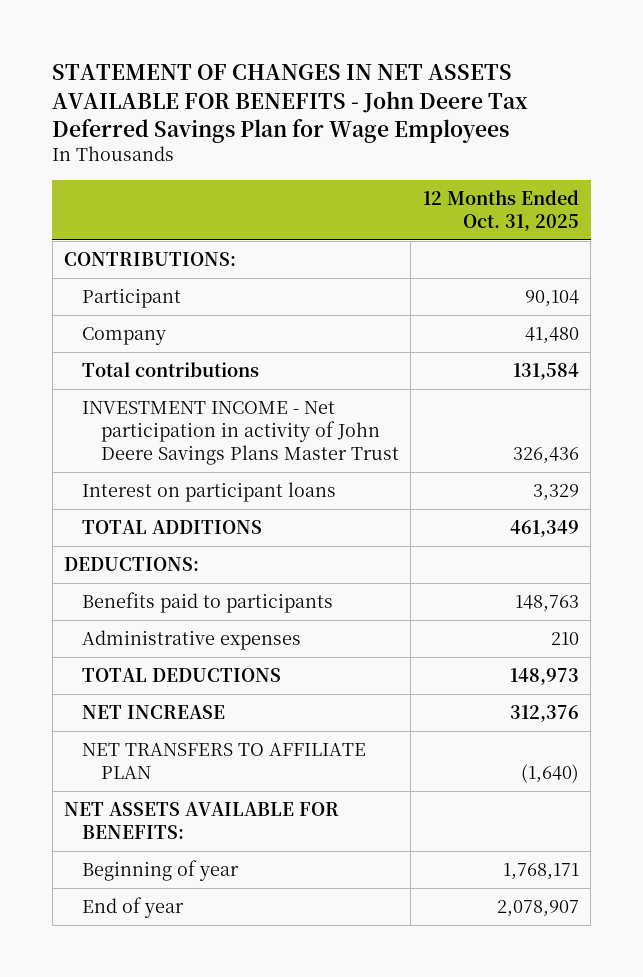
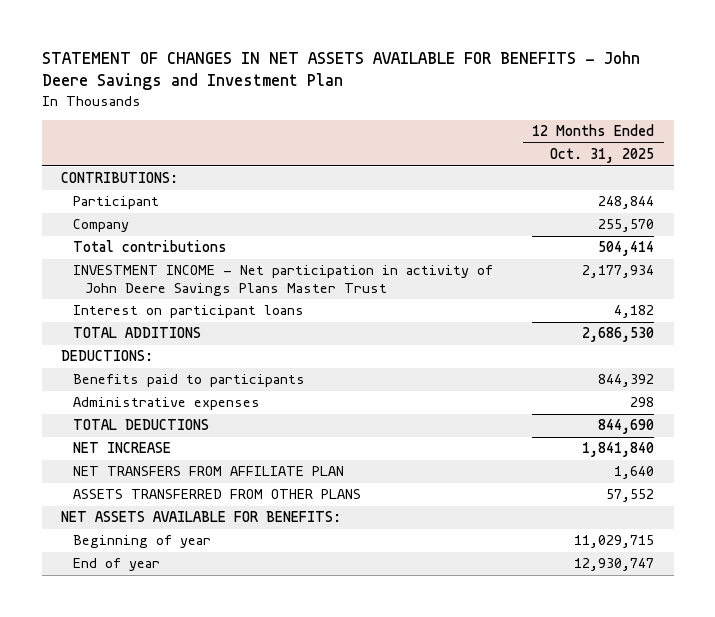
- STATEMENT OF CHANGES IN NET ASSETS AVAILABLE FOR BENEFITS - John Deere Tax Deferred Savings Plan for Wage Employees
+ STATEMENT OF CHANGES IN NET ASSETS AVAILABLE FOR BENEFITS - John Deere Savings and Investment Plan
- Participant | 90,104
- Company | 41,480
- Total contributions | 131,584
- INVESTMENT INCOME - Net participation in activity of John Deere Savings Plans Master Trust | 326,436
- Interest on participant loans | 3,329
- TOTAL ADDITIONS | 461,349
+ Participant | 248,844
+ Company | 255,570
+ Total contributions | 504,414
+ INVESTMENT INCOME - Net participation in activity of John Deere Savings Plans Master Trust | 2,177,934
+ Interest on participant loans | 4,182
+ TOTAL ADDITIONS | 2,686,530
- Benefits paid to participants | 148,763
- Administrative expenses | 210
- TOTAL DEDUCTIONS | 148,973
- NET INCREASE | 312,376
- NET TRANSFERS TO AFFILIATE PLAN | (1,640)
+ Benefits paid to participants | 844,392
+ Administrative expenses | 298
+ TOTAL DEDUCTIONS | 844,690
+ NET INCREASE | 1,841,840
+ NET TRANSFERS FROM AFFILIATE PLAN | 1,640
+ ASSETS TRANSFERRED FROM OTHER PLANS | 57,552
- Beginning of year | 1,768,171
- End of year | 2,078,907
+ Beginning of year | 11,029,715
+ End of year | 12,930,747

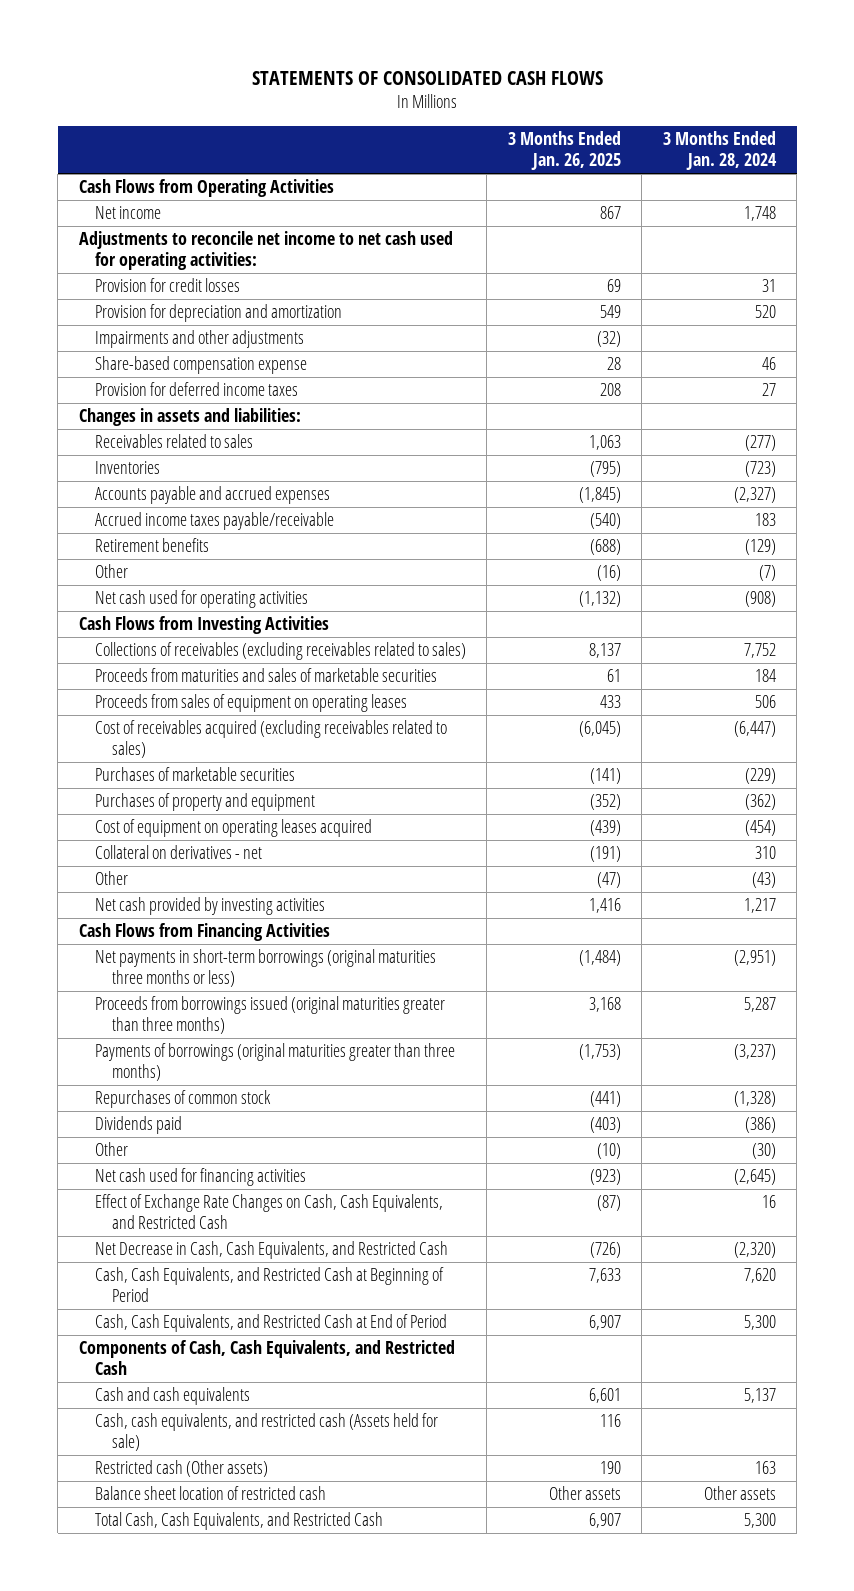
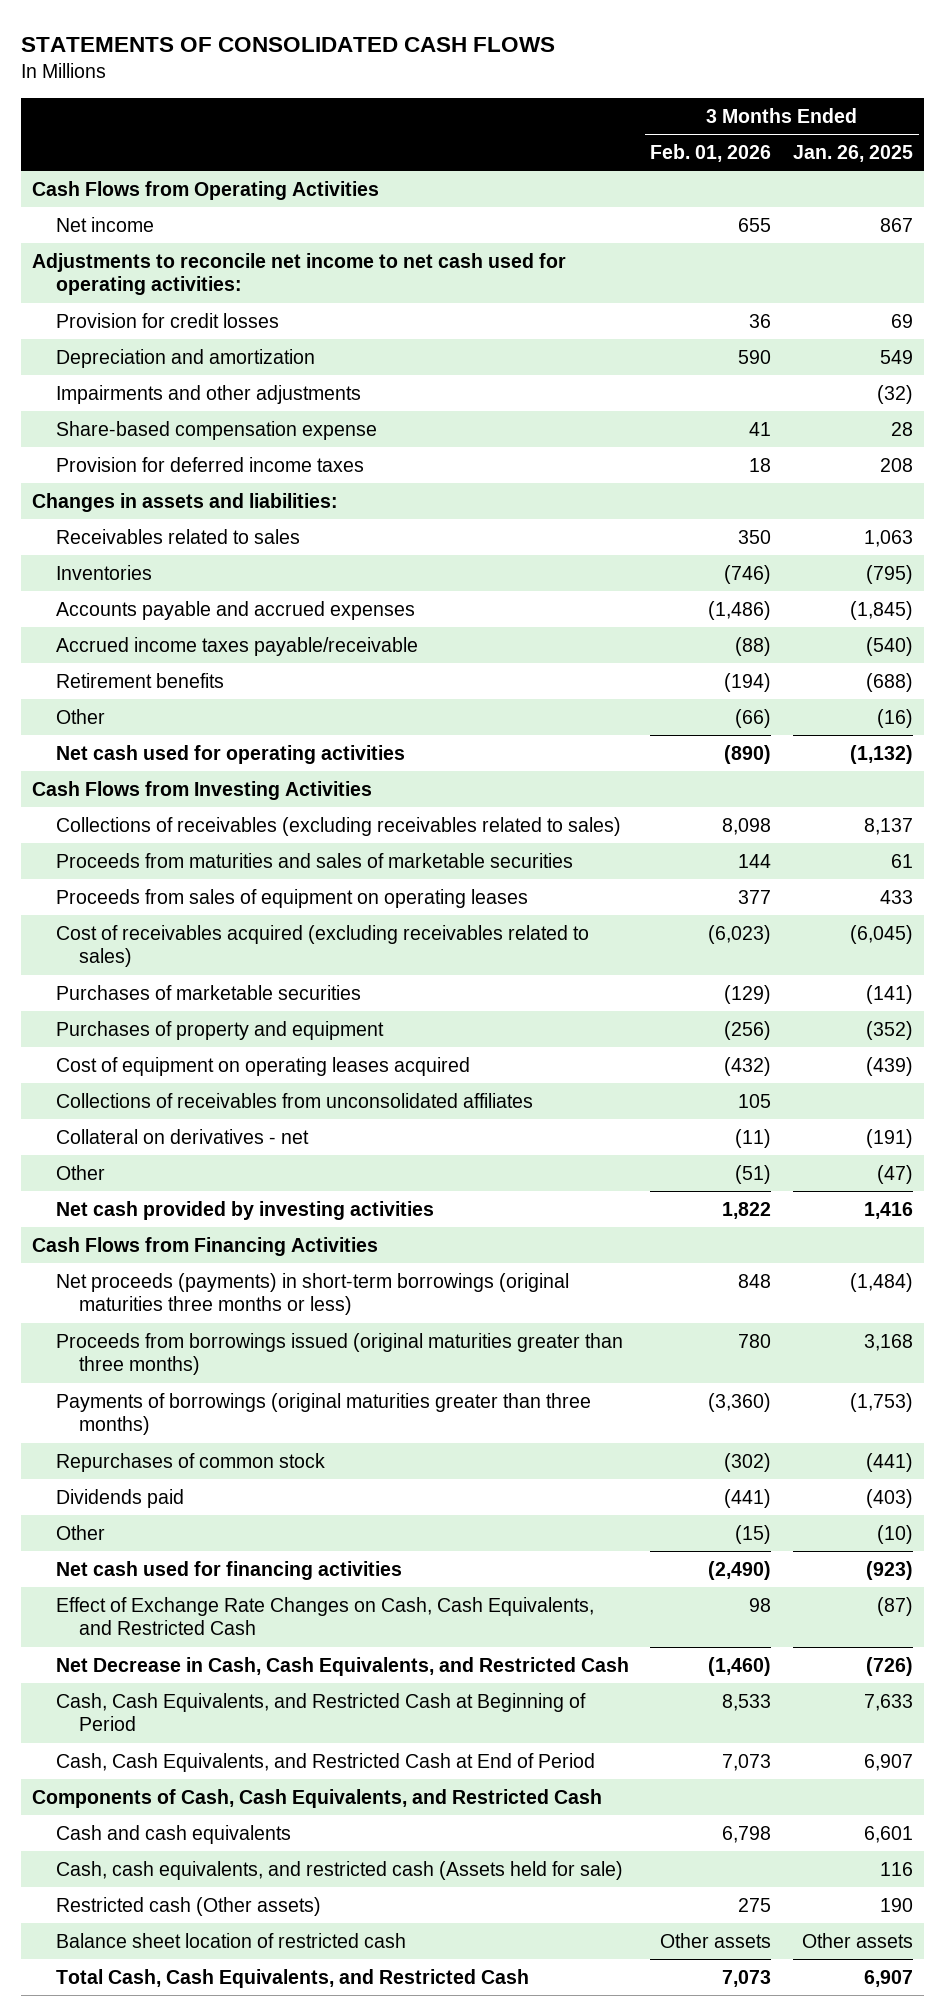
- | 3 Months Ended Jan. 26, 2025 | 3 Months Ended Jan. 28, 2024
+ | 3 Months Ended Feb. 01, 2026 | 3 Months Ended Jan. 26, 2025
- Provision for depreciation and amortization | 549 | 520
+ Depreciation and amortization | 590 | 549
+ Collections of receivables from unconsolidated affiliates | 105 |
- Net payments in short-term borrowings (original maturities three months or less) | (1,484) | (2,951)
+ Net proceeds (payments) in short-term borrowings (original maturities three months or less) | 848 | (1,484)

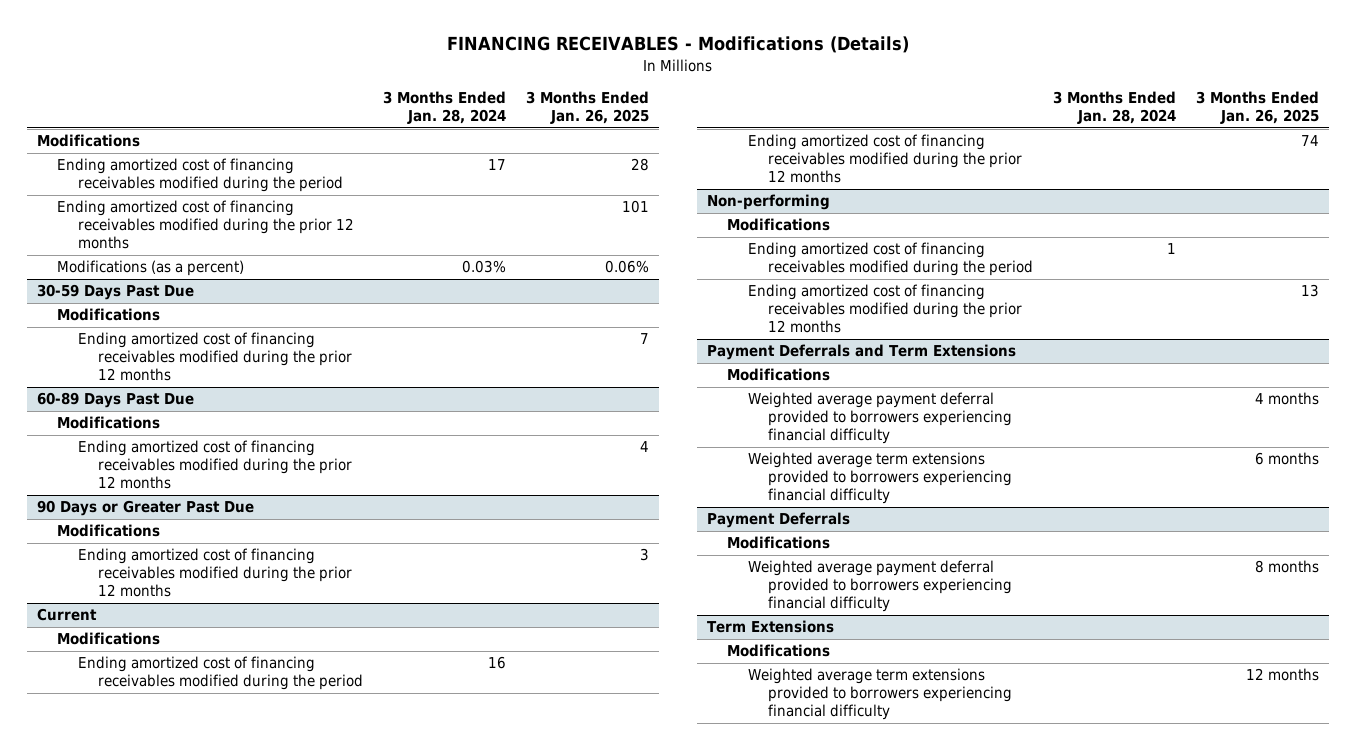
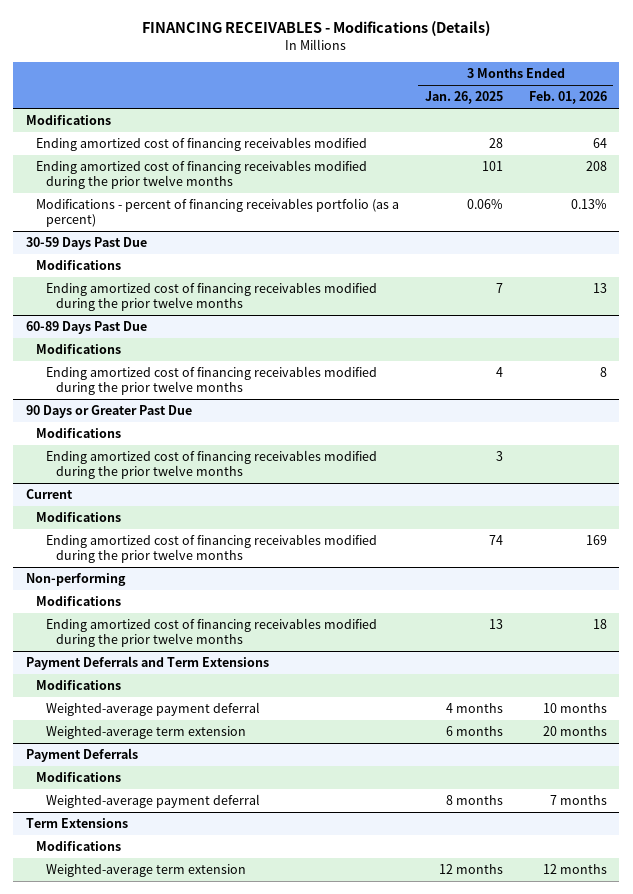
- | 3 Months Ended Jan. 28, 2024 | 3 Months Ended Jan. 26, 2025
+ | 3 Months Ended Jan. 26, 2025 | 3 Months Ended Feb. 01, 2026
- Ending amortized cost of financing receivables modified during the period | 17 | 28
- Ending amortized cost of financing receivables modified during the prior 12 months | | 101
- Modifications (as a percent) | 0.03% | 0.06%
+ Ending amortized cost of financing receivables modified | 28 | 64
+ Ending amortized cost of financing receivables modified during the prior twelve months | 101 | 208
+ Modifications - percent of financing receivables portfolio (as a percent) | 0.06% | 0.13%
@ 30-59 Days Past Due
- Ending amortized cost of financing receivables modified during the prior 12 months | | 7
+ Ending amortized cost of financing receivables modified during the prior twelve months | 7 | 13
@ 60-89 Days Past Due
- Ending amortized cost of financing receivables modified during the prior 12 months | | 4
+ Ending amortized cost of financing receivables modified during the prior twelve months | 4 | 8
@ 90 Days or Greater Past Due
- Ending amortized cost of financing receivables modified during the prior 12 months | | 3
+ Ending amortized cost of financing receivables modified during the prior twelve months | 3 |
@ Current
- Ending amortized cost of financing receivables modified during the period | 16 |
- Ending amortized cost of financing receivables modified during the prior 12 months | | 74
+ Ending amortized cost of financing receivables modified during the prior twelve months | 74 | 169
@ Non-performing
- Ending amortized cost of financing receivables modified during the period | 1 |
- Ending amortized cost of financing receivables modified during the prior 12 months | | 13
+ Ending amortized cost of financing receivables modified during the prior twelve months | 13 | 18
@ Payment Deferrals and Term Extensions
- Weighted average payment deferral provided to borrowers experiencing financial difficulty | | 4 months
- Weighted average term extensions provided to borrowers experiencing financial difficulty | | 6 months
+ Weighted-average payment deferral | 4 months | 10 months
+ Weighted-average term extension | 6 months | 20 months
@ Payment Deferrals
- Weighted average payment deferral provided to borrowers experiencing financial difficulty | | 8 months
+ Weighted-average payment deferral | 8 months | 7 months
@ Term Extensions
- Weighted average term extensions provided to borrowers experiencing financial difficulty | | 12 months
+ Weighted-average term extension | 12 months | 12 months

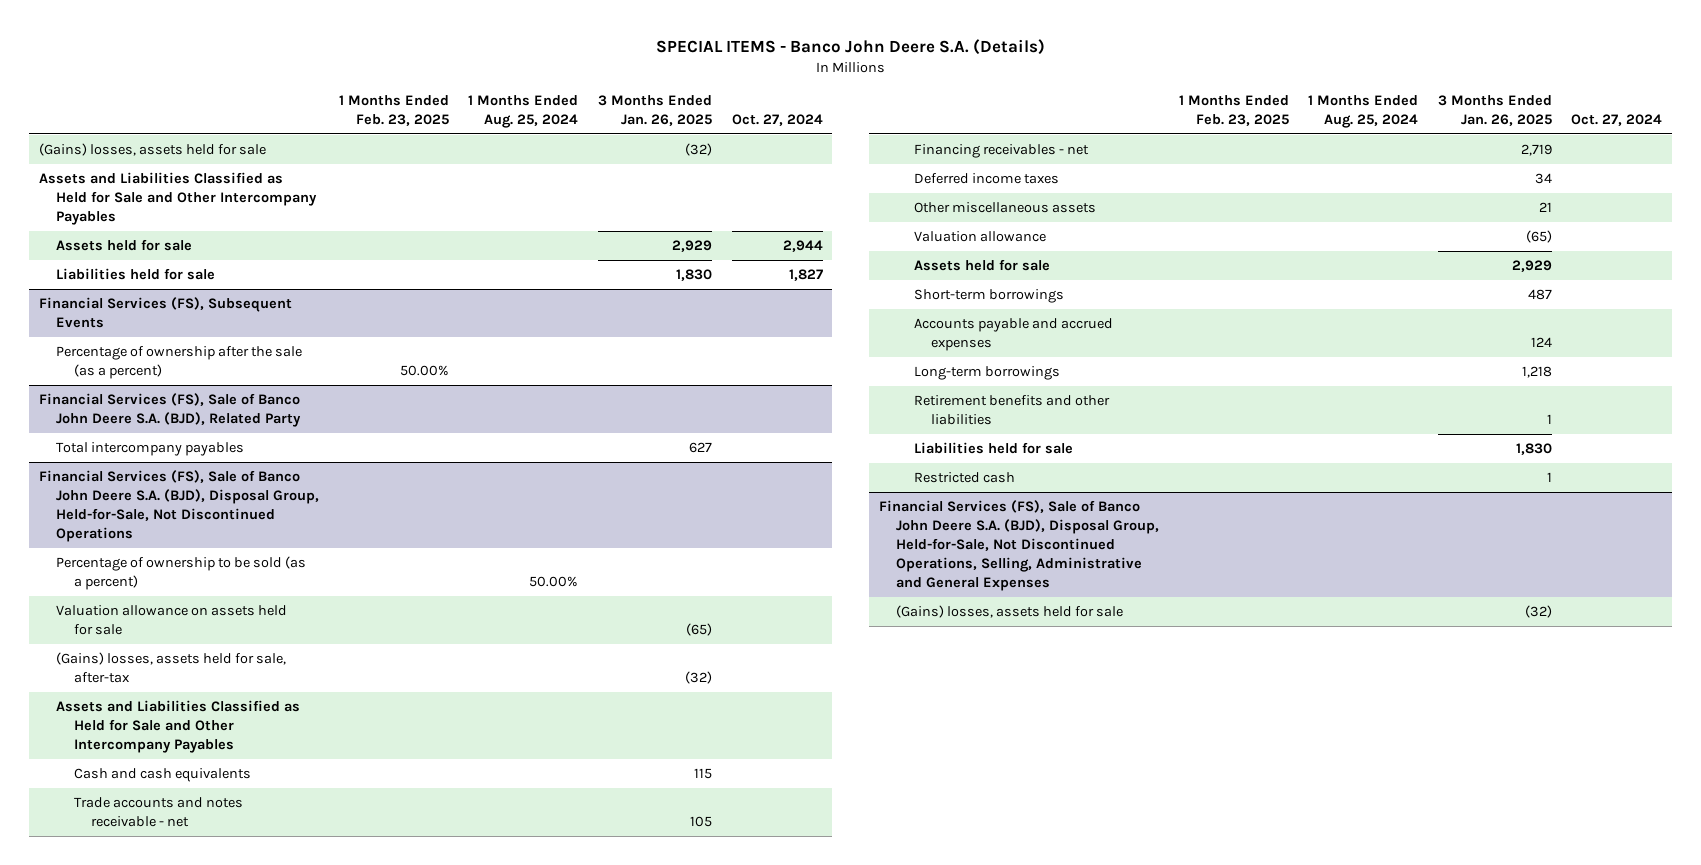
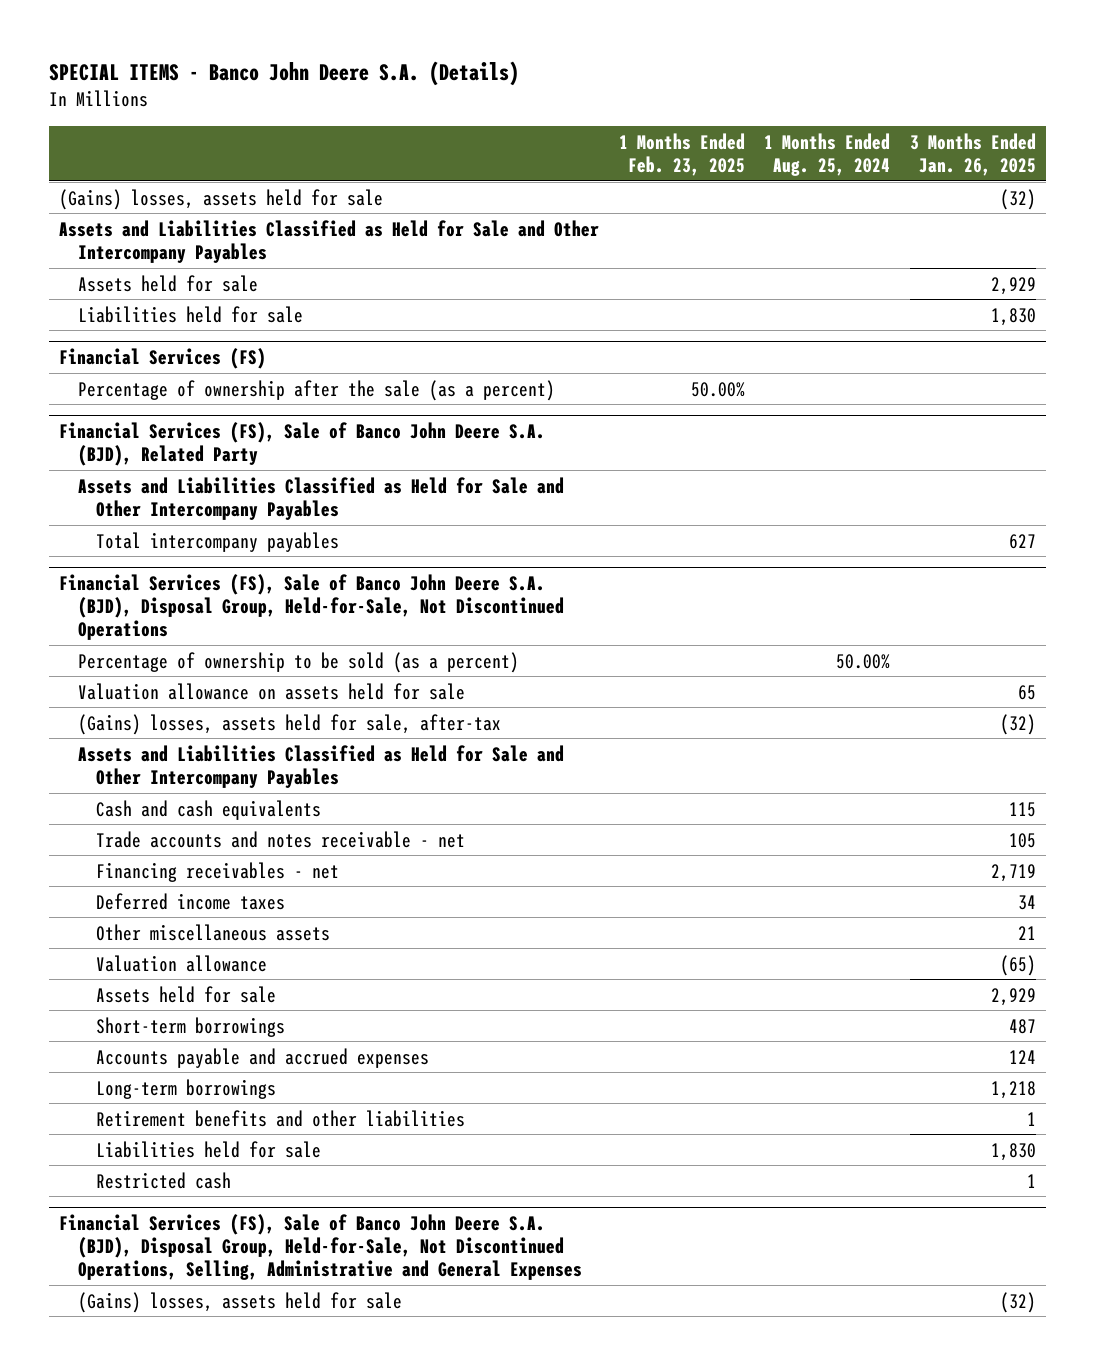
- | 1 Months Ended Feb. 23, 2025 | 1 Months Ended Aug. 25, 2024 | 3 Months Ended Jan. 26, 2025 | Oct. 27, 2024
+ | 1 Months Ended Feb. 23, 2025 | 1 Months Ended Aug. 25, 2024 | 3 Months Ended Jan. 26, 2025
- Financial Services (FS), Subsequent Events
+ Financial Services (FS)
@ Financial Services (FS), Sale of Banco John Deere S.A. (BJD), Related Party
+ Assets and Liabilities Classified as Held for Sale and Other Intercompany Payables
@ Financial Services (FS), Sale of Banco John Deere S.A. (BJD), Disposal Group, Held-for-Sale, Not Discontinued Operations
- Valuation allowance on assets held for sale | | | (65) |
+ Valuation allowance on assets held for sale | | | 65

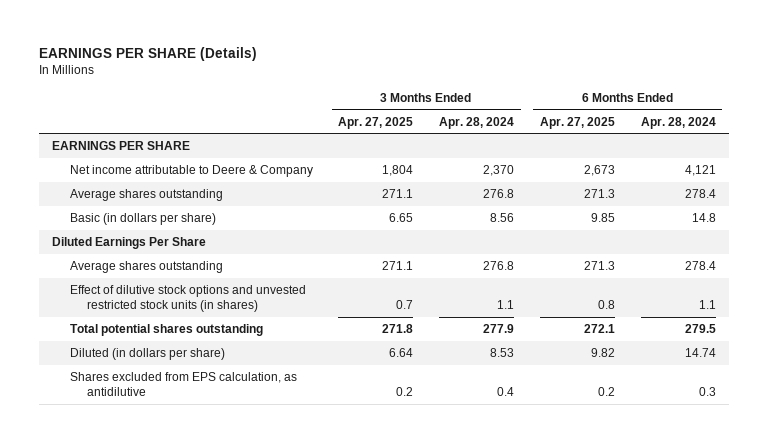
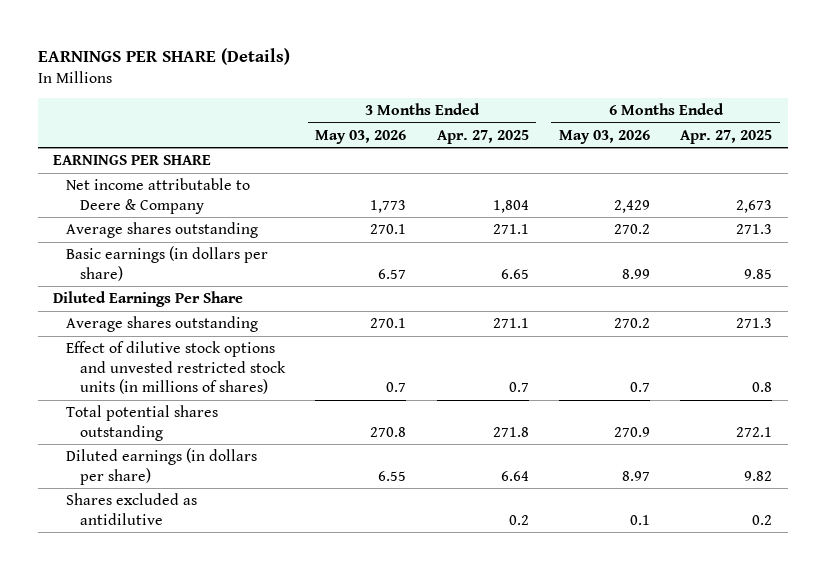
- | 3 Months Ended Apr. 27, 2025 | 3 Months Ended Apr. 28, 2024 | 6 Months Ended Apr. 27, 2025 | 6 Months Ended Apr. 28, 2024
+ | 3 Months Ended May 03, 2026 | 3 Months Ended Apr. 27, 2025 | 6 Months Ended May 03, 2026 | 6 Months Ended Apr. 27, 2025
- Basic (in dollars per share) | 6.65 | 8.56 | 9.85 | 14.8
+ Basic earnings (in dollars per share) | 6.57 | 6.65 | 8.99 | 9.85
- Effect of dilutive stock options and unvested restricted stock units (in shares) | 0.7 | 1.1 | 0.8 | 1.1
+ Effect of dilutive stock options and unvested restricted stock units (in millions of shares) | 0.7 | 0.7 | 0.7 | 0.8
- Diluted (in dollars per share) | 6.64 | 8.53 | 9.82 | 14.74
- Shares excluded from EPS calculation, as antidilutive | 0.2 | 0.4 | 0.2 | 0.3
+ Diluted earnings (in dollars per share) | 6.55 | 6.64 | 8.97 | 9.82
+ Shares excluded as antidilutive | | 0.2 | 0.1 | 0.2

